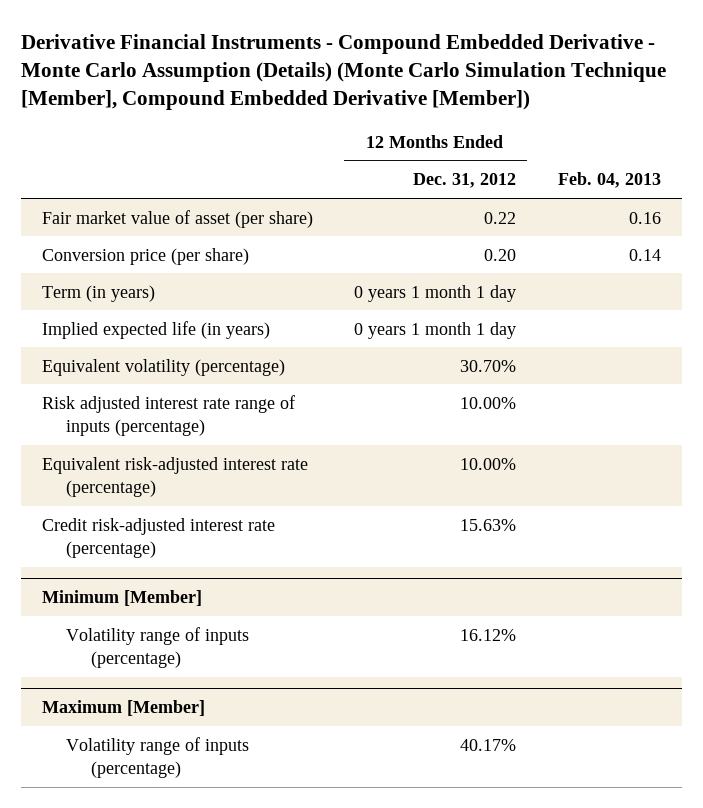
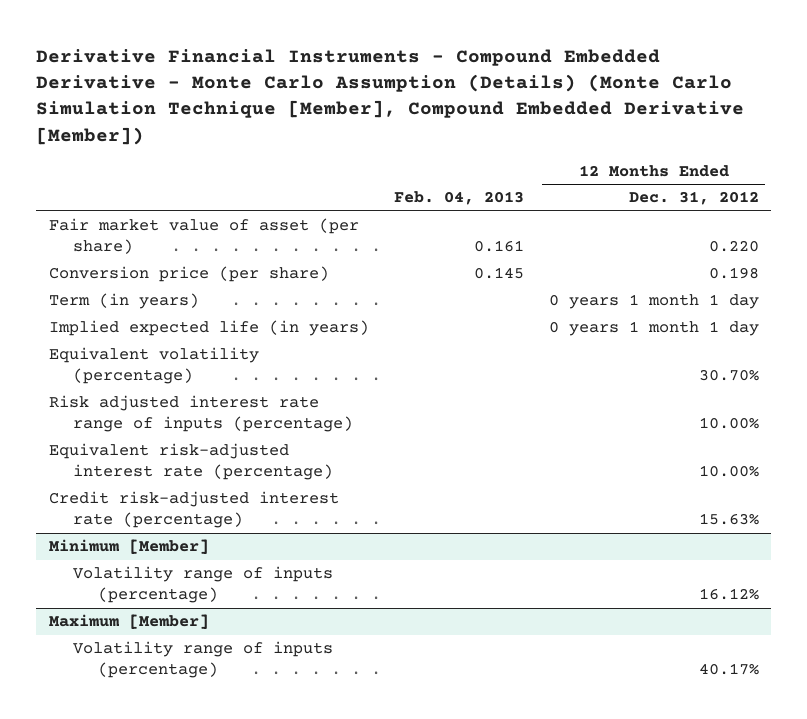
- | 12 Months Ended Dec. 31, 2012 | Feb. 04, 2013
+ | Feb. 04, 2013 | 12 Months Ended Dec. 31, 2012
- Fair market value of asset (per share) | 0.22 | 0.16
- Conversion price (per share) | 0.20 | 0.14
+ Fair market value of asset (per share) | 0.161 | 0.220
+ Conversion price (per share) | 0.145 | 0.198

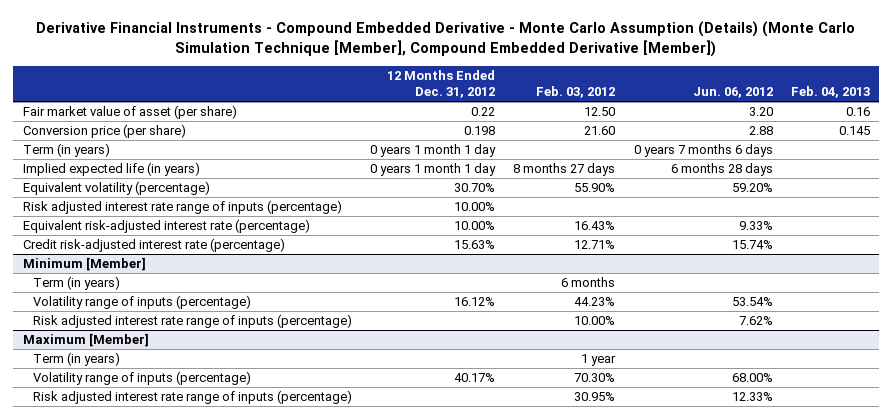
- | Feb. 04, 2013 | 12 Months Ended Dec. 31, 2012
+ | 12 Months Ended Dec. 31, 2012 | Feb. 03, 2012 | Jun. 06, 2012 | Feb. 04, 2013
- Fair market value of asset (per share) | 0.161 | 0.220
+ Fair market value of asset (per share) | 0.22 | 12.50 | 3.20 | 0.16
@ Minimum [Member]
+ Term (in years) | | 6 months | |
+ Risk adjusted interest rate range of inputs (percentage) | | 10.00% | 7.62% |
@ Maximum [Member]
+ Term (in years) | | 1 year | |
+ Risk adjusted interest rate range of inputs (percentage) | | 30.95% | 12.33% |

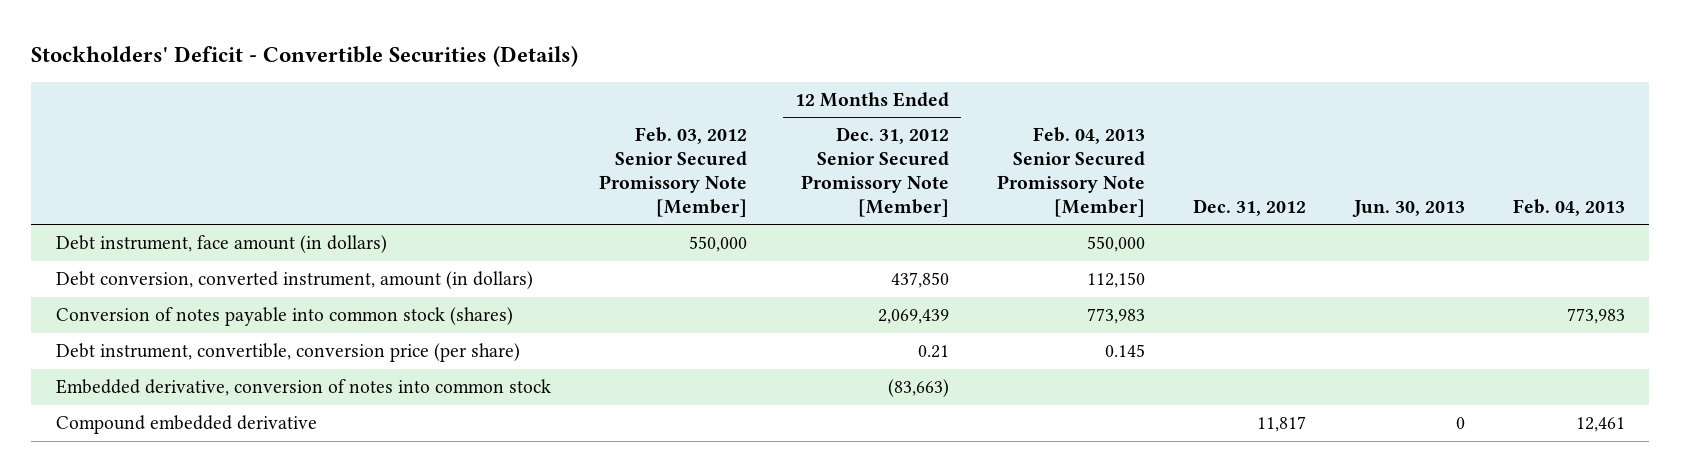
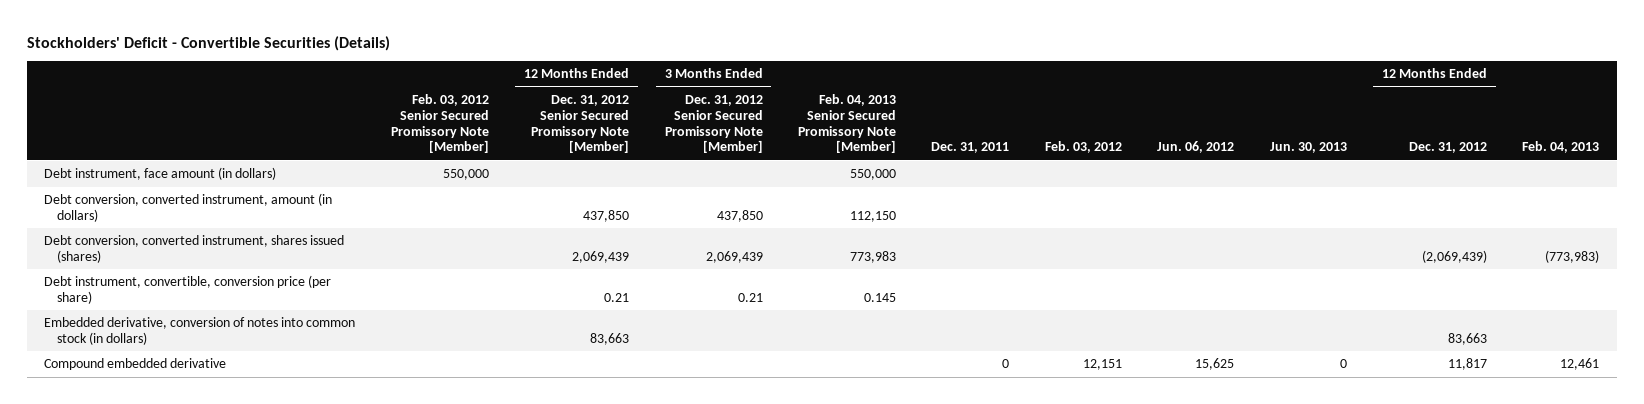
- | Feb. 03, 2012 Senior Secured Promissory Note [Member] | 12 Months Ended Dec. 31, 2012 Senior Secured Promissory Note [Member] | Feb. 04, 2013 Senior Secured Promissory Note [Member] | Dec. 31, 2012 | Jun. 30, 2013 | Feb. 04, 2013
+ | Feb. 03, 2012 Senior Secured Promissory Note [Member] | 12 Months Ended Dec. 31, 2012 Senior Secured Promissory Note [Member] | 3 Months Ended Dec. 31, 2012 Senior Secured Promissory Note [Member] | Feb. 04, 2013 Senior Secured Promissory Note [Member] | Dec. 31, 2011 | Feb. 03, 2012 | Jun. 06, 2012 | Jun. 30, 2013 | 12 Months Ended Dec. 31, 2012 | Feb. 04, 2013
- Conversion of notes payable into common stock (shares) | | 2,069,439 | 773,983 | | | 773,983
+ Debt conversion, converted instrument, shares issued (shares) | | 2,069,439 | 2,069,439 | 773,983 | | | | | (2,069,439) | (773,983)
- Embedded derivative, conversion of notes into common stock | | (83,663) | | | |
+ Embedded derivative, conversion of notes into common stock (in dollars) | | 83,663 | | | | | | | 83,663 |

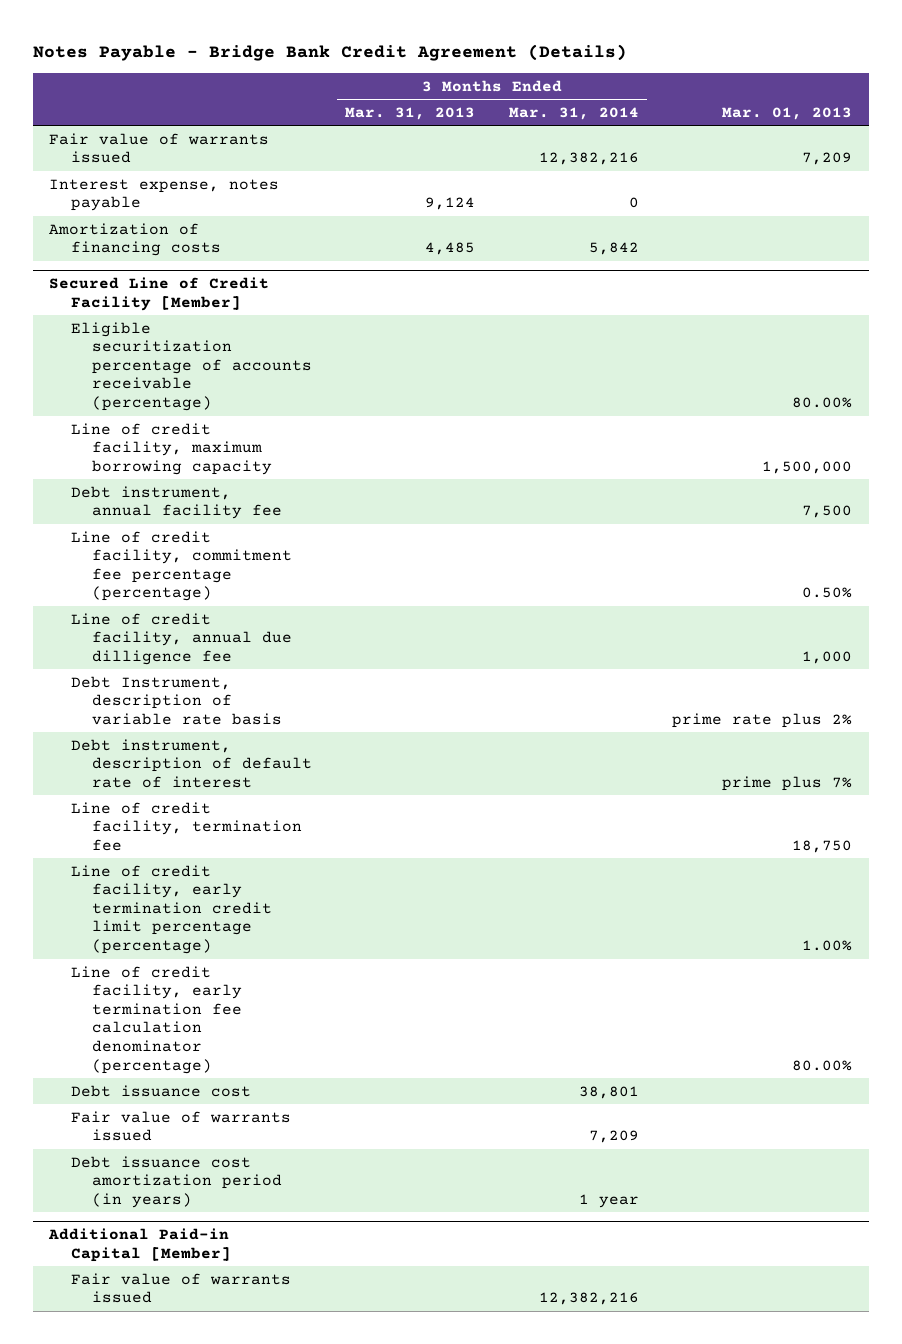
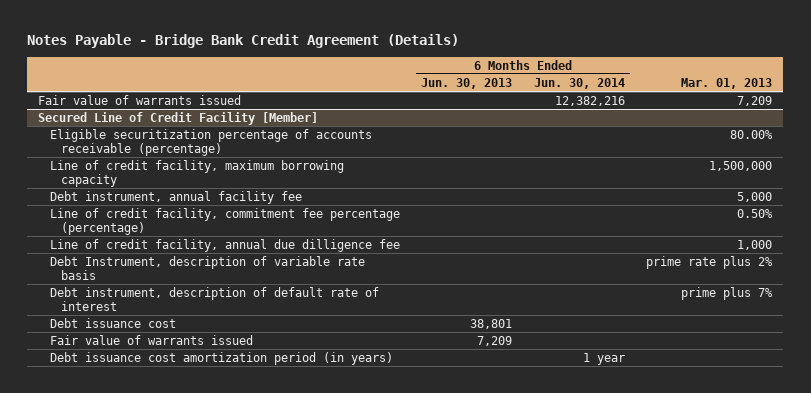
- | 3 Months Ended Mar. 31, 2013 | 3 Months Ended Mar. 31, 2014 | Mar. 01, 2013
+ | 6 Months Ended Jun. 30, 2013 | 6 Months Ended Jun. 30, 2014 | Mar. 01, 2013
- Interest expense, notes payable | 9,124 | 0 |
- Amortization of financing costs | 4,485 | 5,842 |
@ Secured Line of Credit Facility [Member]
- Debt instrument, annual facility fee | | | 7,500
+ Debt instrument, annual facility fee | | | 5,000
- Line of credit facility, termination fee | | | 18,750
- Line of credit facility, early termination credit limit percentage (percentage) | | | 1.00%
- Line of credit facility, early termination fee calculation denominator (percentage) | | | 80.00%
- Additional Paid-in Capital [Member]
- Fair value of warrants issued | | 12,382,216 |

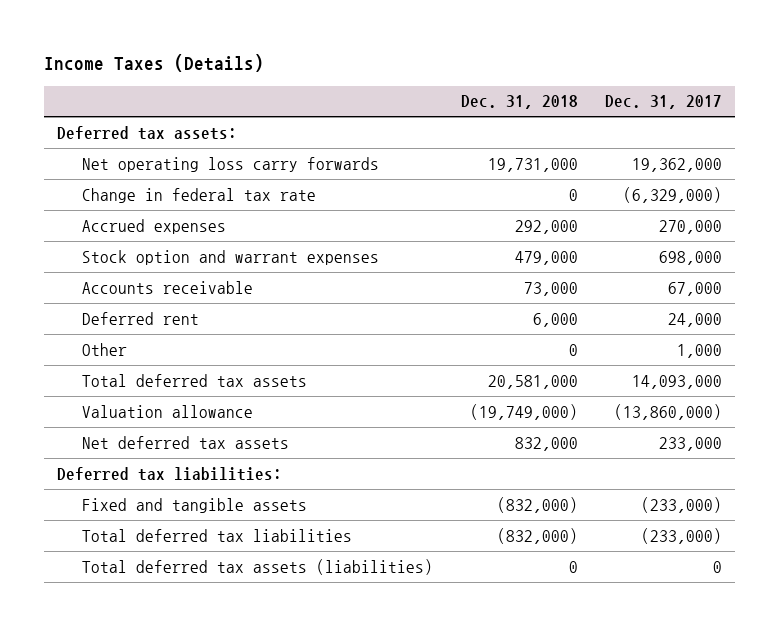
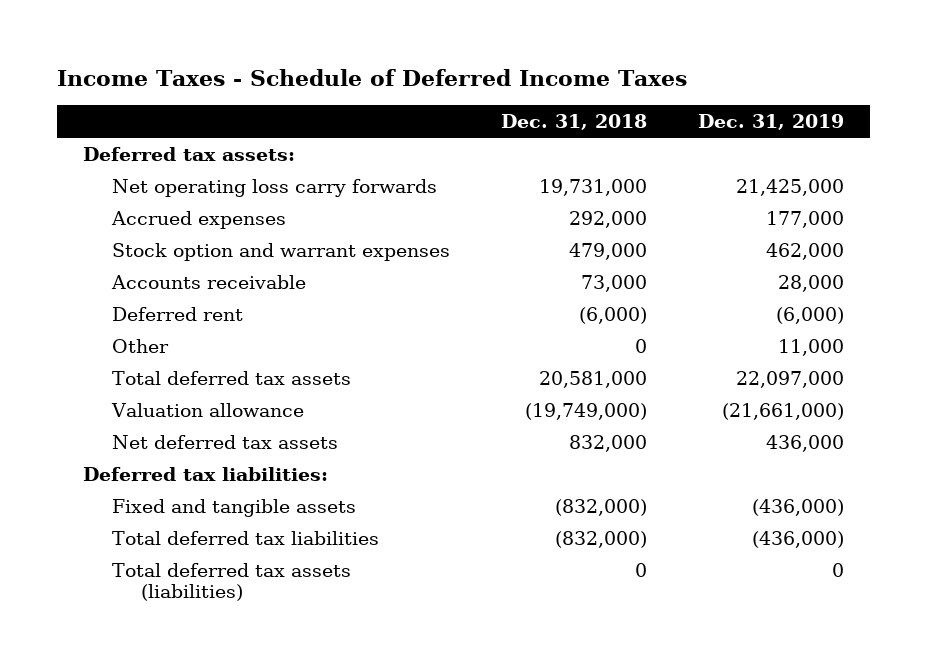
- Income Taxes (Details)
+ Income Taxes - Schedule of Deferred Income Taxes
- | Dec. 31, 2018 | Dec. 31, 2017
+ | Dec. 31, 2018 | Dec. 31, 2019
- Change in federal tax rate | 0 | (6,329,000)
- Deferred rent | 6,000 | 24,000
+ Deferred rent | (6,000) | (6,000)

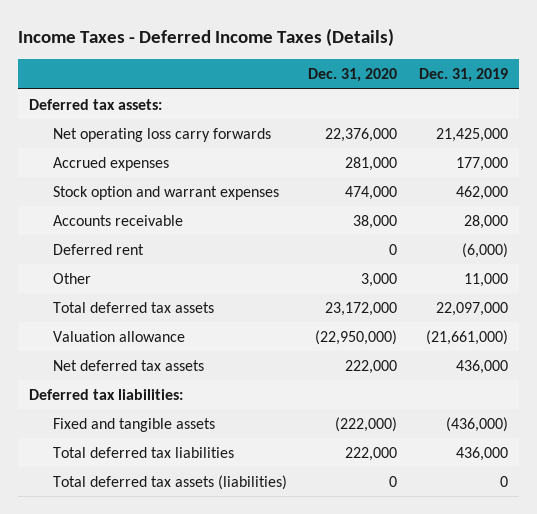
- Income Taxes - Schedule of Deferred Income Taxes
+ Income Taxes - Deferred Income Taxes (Details)
- | Dec. 31, 2018 | Dec. 31, 2019
+ | Dec. 31, 2020 | Dec. 31, 2019
- Total deferred tax liabilities | (832,000) | (436,000)
+ Total deferred tax liabilities | 222,000 | 436,000

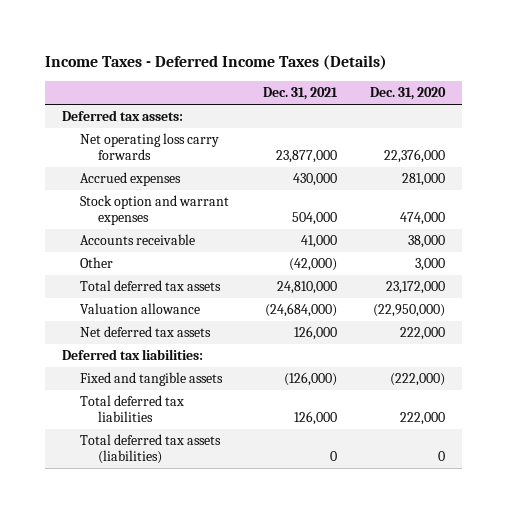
- | Dec. 31, 2020 | Dec. 31, 2019
+ | Dec. 31, 2021 | Dec. 31, 2020
- Deferred rent | 0 | (6,000)

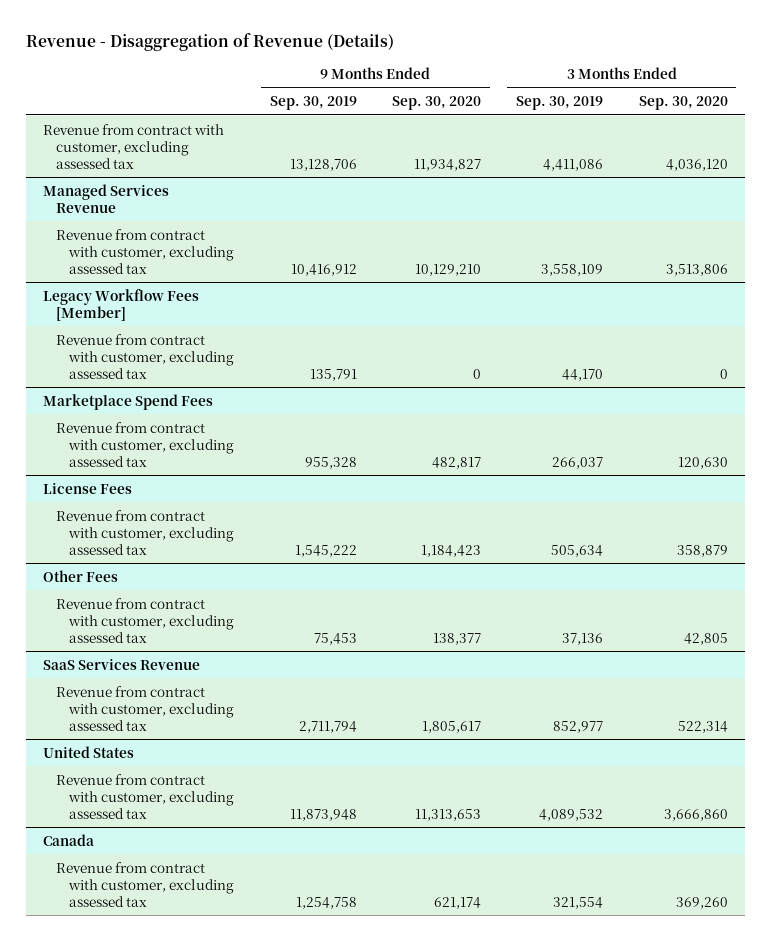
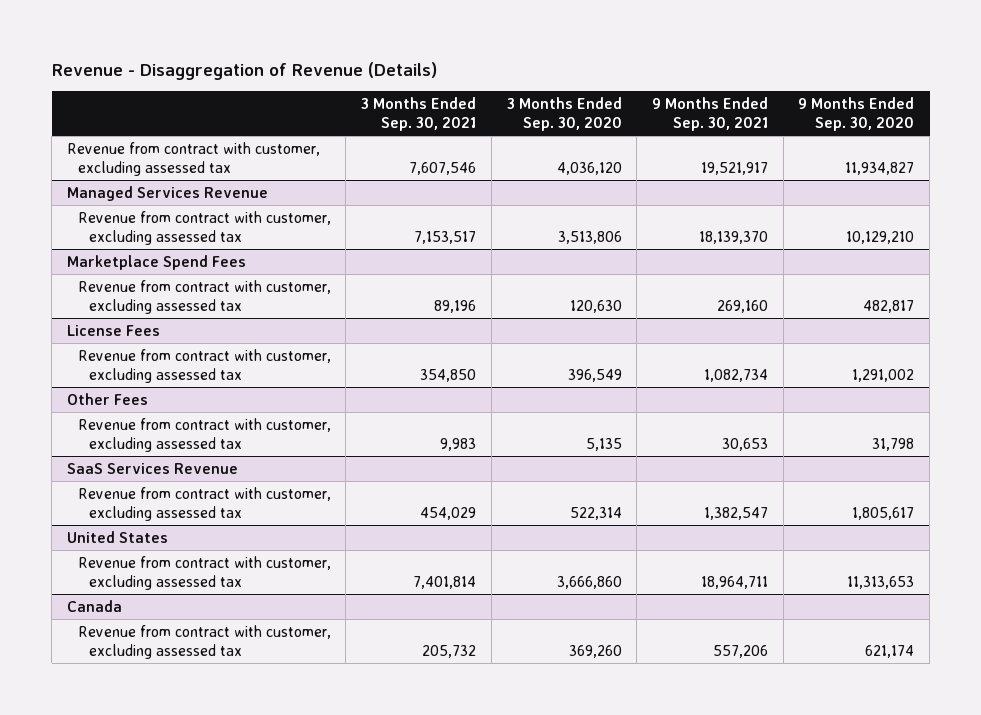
- | 9 Months Ended Sep. 30, 2019 | 9 Months Ended Sep. 30, 2020 | 3 Months Ended Sep. 30, 2019 | 3 Months Ended Sep. 30, 2020
+ | 3 Months Ended Sep. 30, 2021 | 3 Months Ended Sep. 30, 2020 | 9 Months Ended Sep. 30, 2021 | 9 Months Ended Sep. 30, 2020
- Legacy Workflow Fees [Member]
- Revenue from contract with customer, excluding assessed tax | 135,791 | 0 | 44,170 | 0
@ License Fees
- Revenue from contract with customer, excluding assessed tax | 1,545,222 | 1,184,423 | 505,634 | 358,879
+ Revenue from contract with customer, excluding assessed tax | 354,850 | 396,549 | 1,082,734 | 1,291,002
@ Other Fees
- Revenue from contract with customer, excluding assessed tax | 75,453 | 138,377 | 37,136 | 42,805
+ Revenue from contract with customer, excluding assessed tax | 9,983 | 5,135 | 30,653 | 31,798

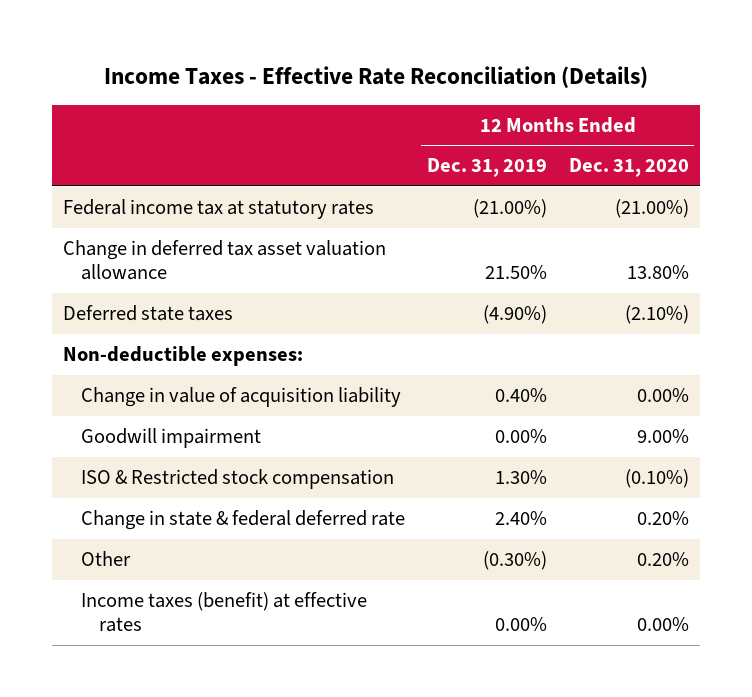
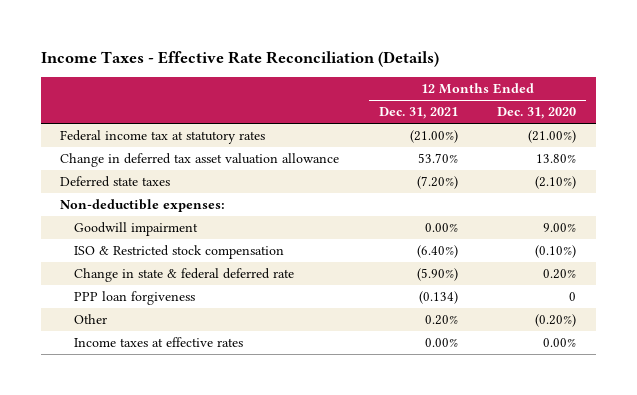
- | 12 Months Ended Dec. 31, 2019 | 12 Months Ended Dec. 31, 2020
+ | 12 Months Ended Dec. 31, 2021 | 12 Months Ended Dec. 31, 2020
- Change in value of acquisition liability | 0.40% | 0.00%
- Other | (0.30%) | 0.20%
- Income taxes (benefit) at effective rates | 0.00% | 0.00%
+ PPP loan forgiveness | (0.134) | 0
+ Other | 0.20% | (0.20%)
+ Income taxes at effective rates | 0.00% | 0.00%

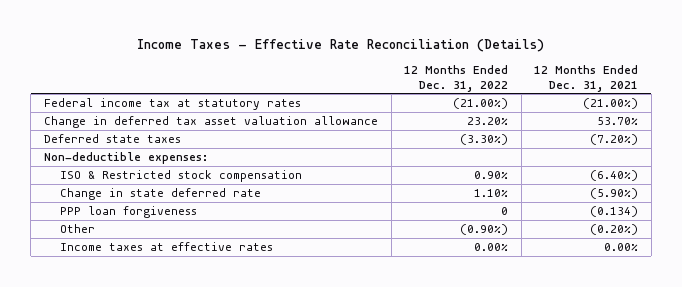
- | 12 Months Ended Dec. 31, 2021 | 12 Months Ended Dec. 31, 2020
+ | 12 Months Ended Dec. 31, 2022 | 12 Months Ended Dec. 31, 2021
- Goodwill impairment | 0.00% | 9.00%
- Change in state & federal deferred rate | (5.90%) | 0.20%
+ Change in state deferred rate | 1.10% | (5.90%)
- Other | 0.20% | (0.20%)
+ Other | (0.90%) | (0.20%)

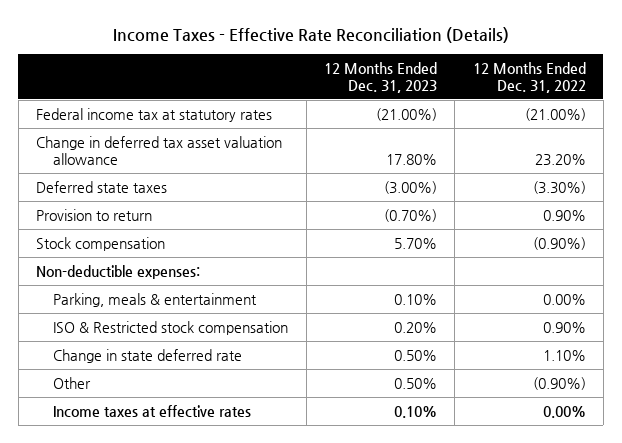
- | 12 Months Ended Dec. 31, 2022 | 12 Months Ended Dec. 31, 2021
+ | 12 Months Ended Dec. 31, 2023 | 12 Months Ended Dec. 31, 2022
+ Provision to return | (0.70%) | 0.90%
+ Stock compensation | 5.70% | (0.90%)
+ Parking, meals & entertainment | 0.10% | 0.00%
- PPP loan forgiveness | 0 | (0.134)

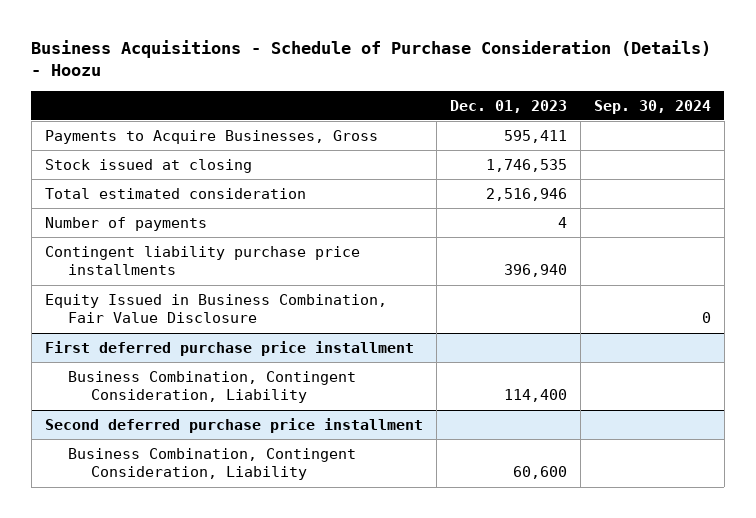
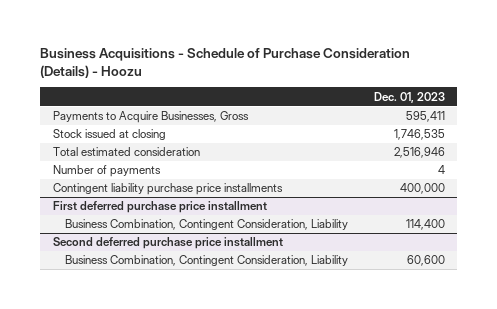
- | Dec. 01, 2023 | Sep. 30, 2024
+ | Dec. 01, 2023
- Contingent liability purchase price installments | 396,940 |
- Equity Issued in Business Combination, Fair Value Disclosure | | 0
+ Contingent liability purchase price installments | 400,000

